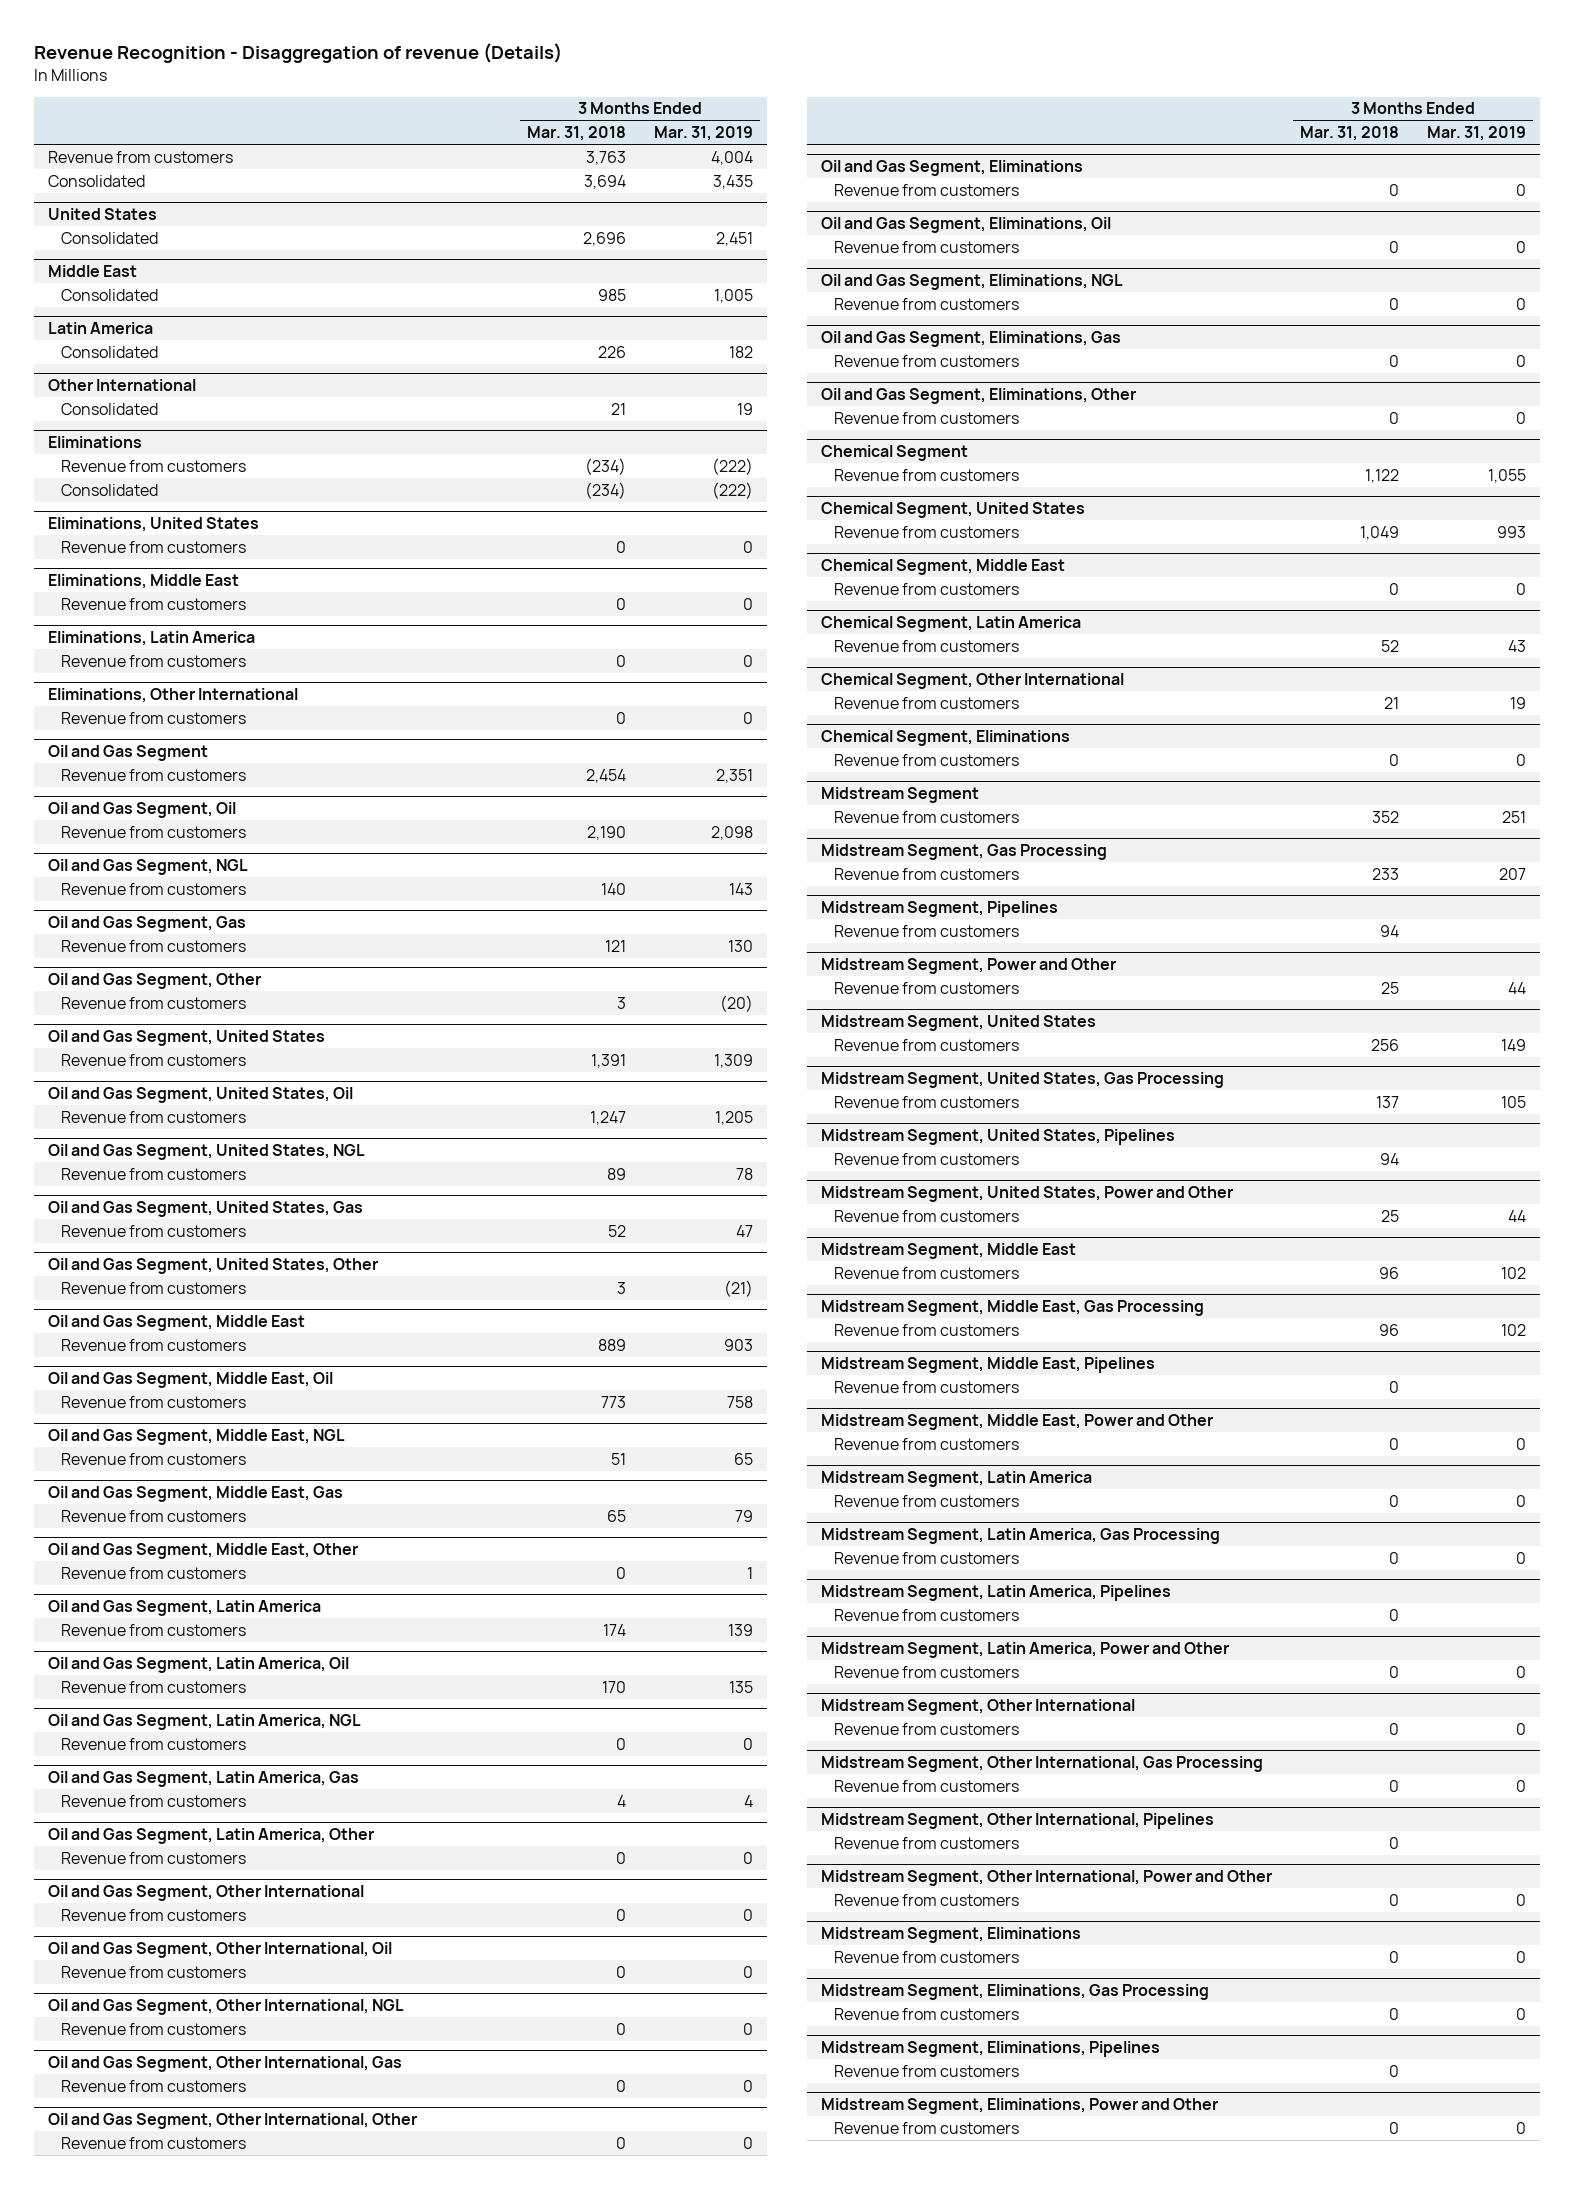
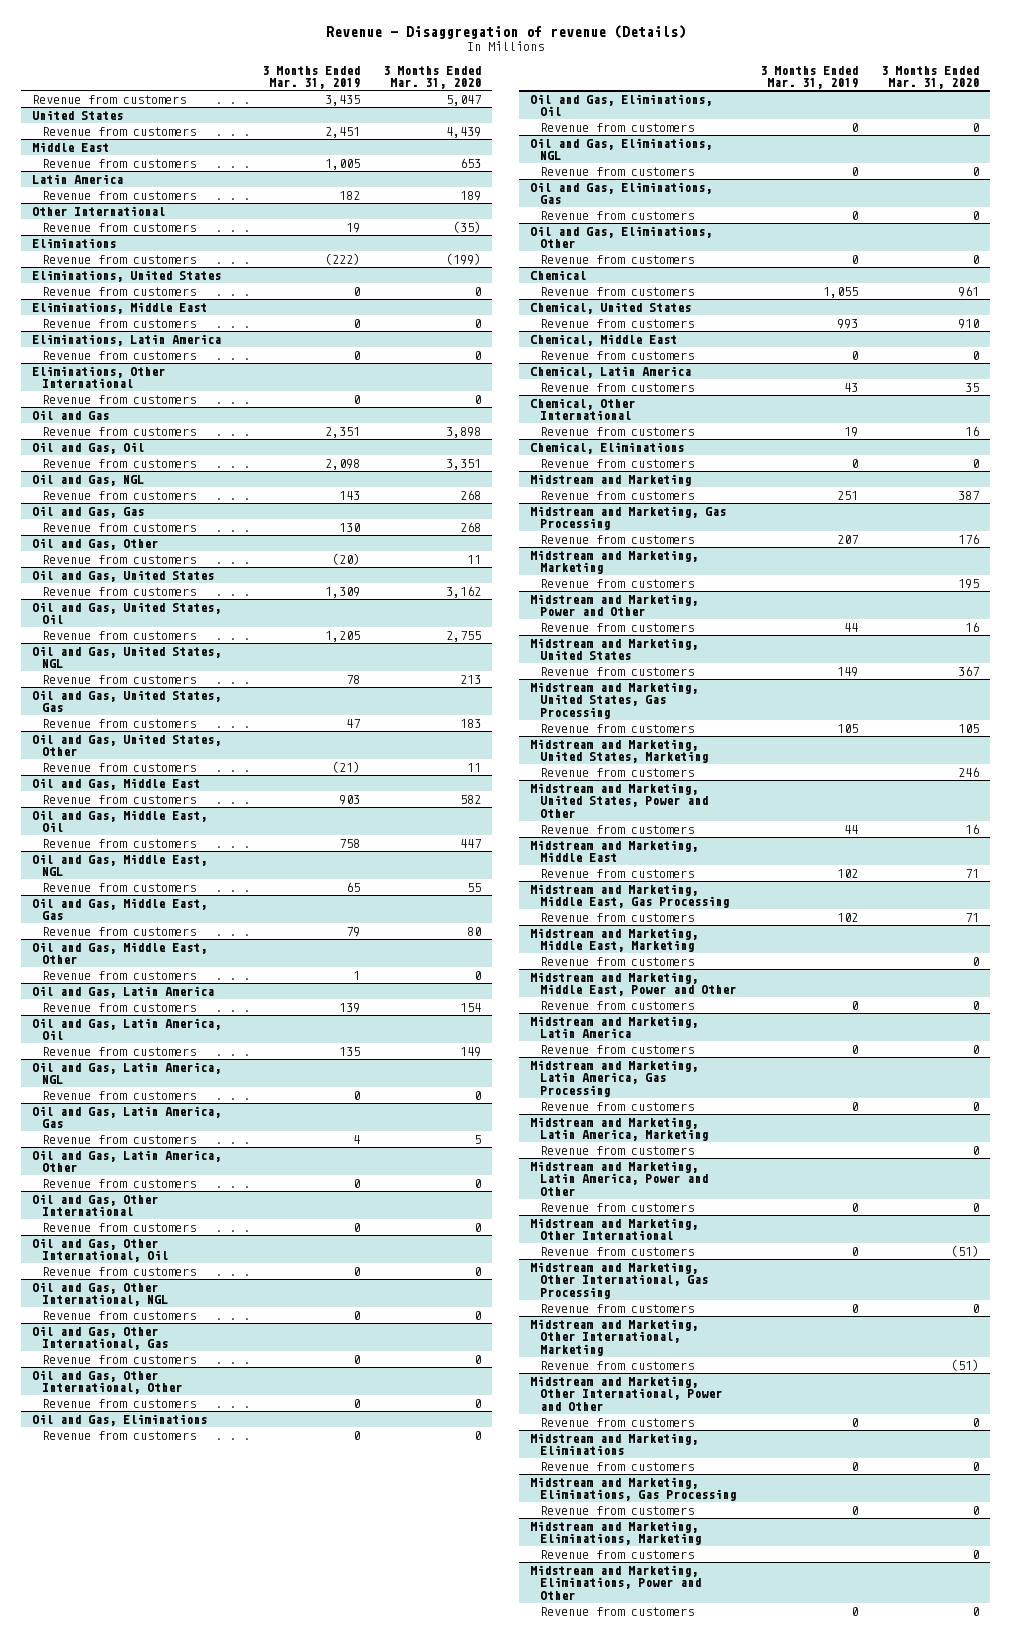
- Revenue Recognition - Disaggregation of revenue (Details)
+ Revenue - Disaggregation of revenue (Details)
- | 3 Months Ended Mar. 31, 2018 | 3 Months Ended Mar. 31, 2019
+ | 3 Months Ended Mar. 31, 2019 | 3 Months Ended Mar. 31, 2020
- Revenue from customers | 3,763 | 4,004
- Consolidated | 3,694 | 3,435
+ Revenue from customers | 3,435 | 5,047
@ United States
- Consolidated | 2,696 | 2,451
+ Revenue from customers | 2,451 | 4,439
@ Middle East
- Consolidated | 985 | 1,005
+ Revenue from customers | 1,005 | 653
@ Latin America
- Consolidated | 226 | 182
+ Revenue from customers | 182 | 189
@ Other International
- Consolidated | 21 | 19
+ Revenue from customers | 19 | (35)
@ Eliminations
- Consolidated | (234) | (222)
- Oil and Gas Segment
+ Oil and Gas
- Oil and Gas Segment, Oil
+ Oil and Gas, Oil
- Oil and Gas Segment, NGL
+ Oil and Gas, NGL
- Oil and Gas Segment, Gas
+ Oil and Gas, Gas
- Oil and Gas Segment, Other
+ Oil and Gas, Other
- Oil and Gas Segment, United States
+ Oil and Gas, United States
- Oil and Gas Segment, United States, Oil
+ Oil and Gas, United States, Oil
- Oil and Gas Segment, United States, NGL
+ Oil and Gas, United States, NGL
- Oil and Gas Segment, United States, Gas
+ Oil and Gas, United States, Gas
- Oil and Gas Segment, United States, Other
+ Oil and Gas, United States, Other
- Oil and Gas Segment, Middle East
+ Oil and Gas, Middle East
- Oil and Gas Segment, Middle East, Oil
+ Oil and Gas, Middle East, Oil
- Oil and Gas Segment, Middle East, NGL
+ Oil and Gas, Middle East, NGL
- Oil and Gas Segment, Middle East, Gas
+ Oil and Gas, Middle East, Gas
- Oil and Gas Segment, Middle East, Other
+ Oil and Gas, Middle East, Other
- Oil and Gas Segment, Latin America
+ Oil and Gas, Latin America
- Oil and Gas Segment, Latin America, Oil
+ Oil and Gas, Latin America, Oil
- Oil and Gas Segment, Latin America, NGL
+ Oil and Gas, Latin America, NGL
- Oil and Gas Segment, Latin America, Gas
+ Oil and Gas, Latin America, Gas
- Oil and Gas Segment, Latin America, Other
+ Oil and Gas, Latin America, Other
- Oil and Gas Segment, Other International
+ Oil and Gas, Other International
- Oil and Gas Segment, Other International, Oil
+ Oil and Gas, Other International, Oil
- Oil and Gas Segment, Other International, NGL
+ Oil and Gas, Other International, NGL
- Oil and Gas Segment, Other International, Gas
+ Oil and Gas, Other International, Gas
- Oil and Gas Segment, Other International, Other
+ Oil and Gas, Other International, Other
- Oil and Gas Segment, Eliminations
+ Oil and Gas, Eliminations
- Oil and Gas Segment, Eliminations, Oil
+ Oil and Gas, Eliminations, Oil
- Oil and Gas Segment, Eliminations, NGL
+ Oil and Gas, Eliminations, NGL
- Oil and Gas Segment, Eliminations, Gas
+ Oil and Gas, Eliminations, Gas
- Oil and Gas Segment, Eliminations, Other
+ Oil and Gas, Eliminations, Other
- Chemical Segment
+ Chemical
- Chemical Segment, United States
+ Chemical, United States
- Chemical Segment, Middle East
+ Chemical, Middle East
- Chemical Segment, Latin America
+ Chemical, Latin America
- Chemical Segment, Other International
+ Chemical, Other International
- Chemical Segment, Eliminations
+ Chemical, Eliminations
- Midstream Segment
+ Midstream and Marketing
- Midstream Segment, Gas Processing
+ Midstream and Marketing, Gas Processing
- Midstream Segment, Pipelines
+ Midstream and Marketing, Marketing
- Midstream Segment, Power and Other
+ Midstream and Marketing, Power and Other
- Midstream Segment, United States
+ Midstream and Marketing, United States
- Midstream Segment, United States, Gas Processing
+ Midstream and Marketing, United States, Gas Processing
- Midstream Segment, United States, Pipelines
+ Midstream and Marketing, United States, Marketing
- Midstream Segment, United States, Power and Other
+ Midstream and Marketing, United States, Power and Other
- Midstream Segment, Middle East
+ Midstream and Marketing, Middle East
- Midstream Segment, Middle East, Gas Processing
+ Midstream and Marketing, Middle East, Gas Processing
- Midstream Segment, Middle East, Pipelines
+ Midstream and Marketing, Middle East, Marketing
- Midstream Segment, Middle East, Power and Other
+ Midstream and Marketing, Middle East, Power and Other
- Midstream Segment, Latin America
+ Midstream and Marketing, Latin America
- Midstream Segment, Latin America, Gas Processing
+ Midstream and Marketing, Latin America, Gas Processing
- Midstream Segment, Latin America, Pipelines
+ Midstream and Marketing, Latin America, Marketing
- Midstream Segment, Latin America, Power and Other
+ Midstream and Marketing, Latin America, Power and Other
- Midstream Segment, Other International
+ Midstream and Marketing, Other International
- Midstream Segment, Other International, Gas Processing
+ Midstream and Marketing, Other International, Gas Processing
- Midstream Segment, Other International, Pipelines
+ Midstream and Marketing, Other International, Marketing
- Midstream Segment, Other International, Power and Other
+ Midstream and Marketing, Other International, Power and Other
- Midstream Segment, Eliminations
+ Midstream and Marketing, Eliminations
- Midstream Segment, Eliminations, Gas Processing
+ Midstream and Marketing, Eliminations, Gas Processing
- Midstream Segment, Eliminations, Pipelines
+ Midstream and Marketing, Eliminations, Marketing
- Midstream Segment, Eliminations, Power and Other
+ Midstream and Marketing, Eliminations, Power and Other

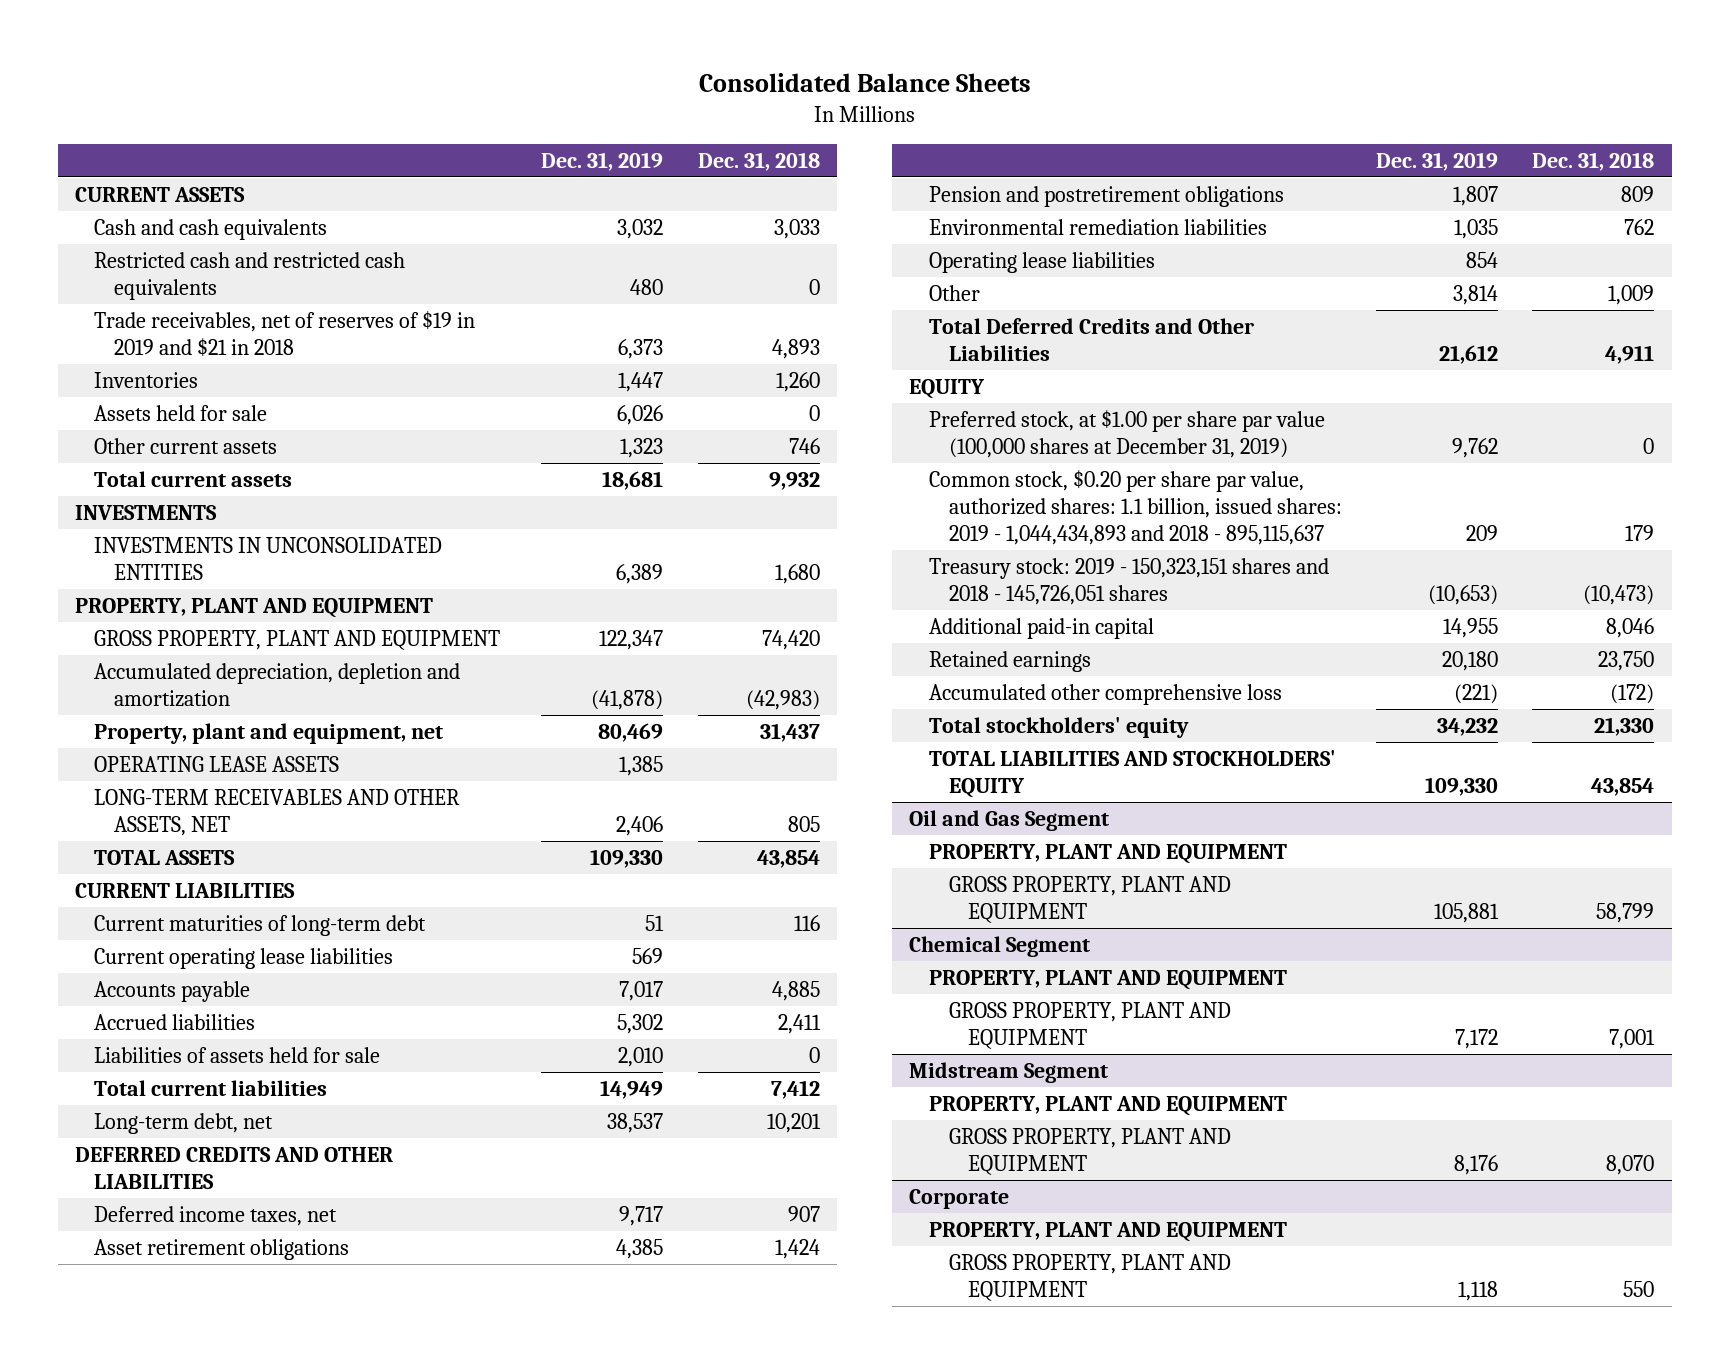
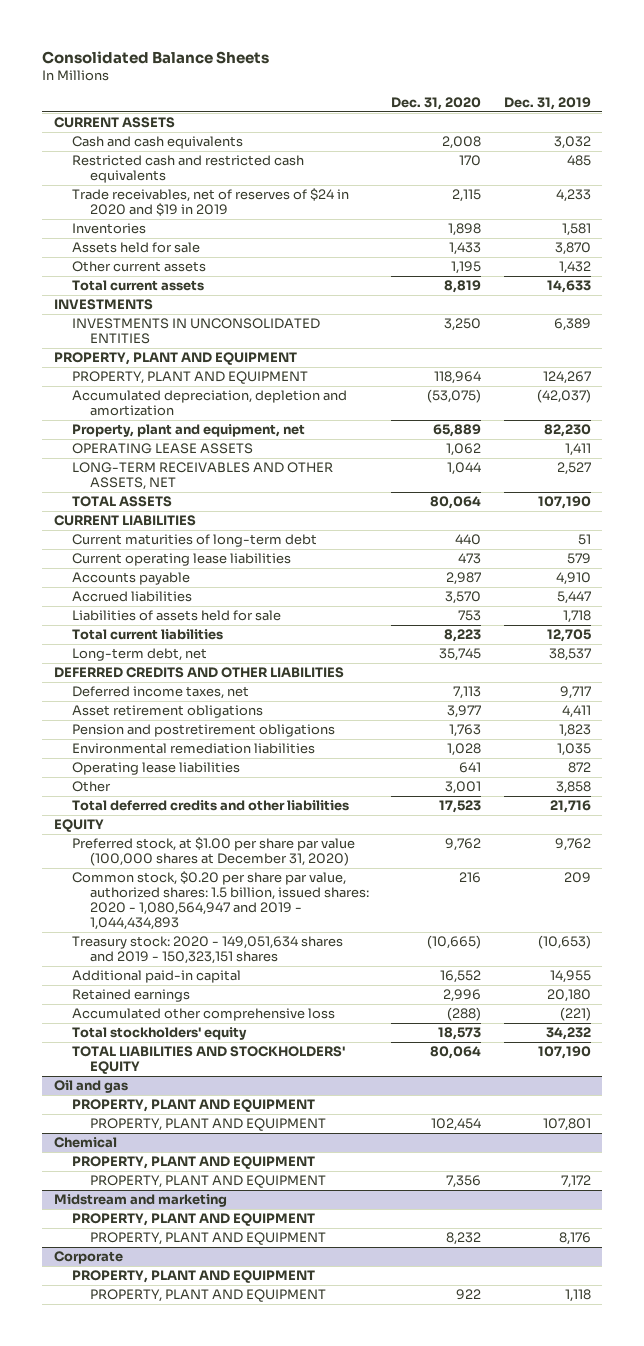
- | Dec. 31, 2019 | Dec. 31, 2018
+ | Dec. 31, 2020 | Dec. 31, 2019
- Restricted cash and restricted cash equivalents | 480 | 0
- Trade receivables, net of reserves of $19 in 2019 and $21 in 2018 | 6,373 | 4,893
- Inventories | 1,447 | 1,260
- Assets held for sale | 6,026 | 0
- Other current assets | 1,323 | 746
- Total current assets | 18,681 | 9,932
+ Restricted cash and restricted cash equivalents | 170 | 485
+ Trade receivables, net of reserves of $24 in 2020 and $19 in 2019 | 2,115 | 4,233
+ Inventories | 1,898 | 1,581
+ Assets held for sale | 1,433 | 3,870
+ Other current assets | 1,195 | 1,432
+ Total current assets | 8,819 | 14,633
- GROSS PROPERTY, PLANT AND EQUIPMENT | 122,347 | 74,420
- Accumulated depreciation, depletion and amortization | (41,878) | (42,983)
- Property, plant and equipment, net | 80,469 | 31,437
- OPERATING LEASE ASSETS | 1,385 |
- LONG-TERM RECEIVABLES AND OTHER ASSETS, NET | 2,406 | 805
- TOTAL ASSETS | 109,330 | 43,854
+ PROPERTY, PLANT AND EQUIPMENT | 118,964 | 124,267
+ Accumulated depreciation, depletion and amortization | (53,075) | (42,037)
+ Property, plant and equipment, net | 65,889 | 82,230
+ OPERATING LEASE ASSETS | 1,062 | 1,411
+ LONG-TERM RECEIVABLES AND OTHER ASSETS, NET | 1,044 | 2,527
+ TOTAL ASSETS | 80,064 | 107,190
- Current operating lease liabilities | 569 |
- Accounts payable | 7,017 | 4,885
- Accrued liabilities | 5,302 | 2,411
- Liabilities of assets held for sale | 2,010 | 0
- Total current liabilities | 14,949 | 7,412
+ Current operating lease liabilities | 473 | 579
+ Accounts payable | 2,987 | 4,910
+ Accrued liabilities | 3,570 | 5,447
+ Liabilities of assets held for sale | 753 | 1,718
+ Total current liabilities | 8,223 | 12,705
- Asset retirement obligations | 4,385 | 1,424
- Pension and postretirement obligations | 1,807 | 809
+ Asset retirement obligations | 3,977 | 4,411
+ Pension and postretirement obligations | 1,763 | 1,823
- Operating lease liabilities | 854 |
- Other | 3,814 | 1,009
- Total Deferred Credits and Other Liabilities | 21,612 | 4,911
+ Operating lease liabilities | 641 | 872
+ Other | 3,001 | 3,858
+ Total deferred credits and other liabilities | 17,523 | 21,716
- Preferred stock, at $1.00 per share par value (100,000 shares at December 31, 2019) | 9,762 | 0
- Common stock, $0.20 per share par value, authorized shares: 1.1 billion, issued shares: 2019 - 1,044,434,893 and 2018 - 895,115,637 | 209 | 179
- Treasury stock: 2019 - 150,323,151 shares and 2018 - 145,726,051 shares | (10,653) | (10,473)
+ Preferred stock, at $1.00 per share par value (100,000 shares at December 31, 2020) | 9,762 | 9,762
+ Common stock, $0.20 per share par value, authorized shares: 1.5 billion, issued shares: 2020 - 1,080,564,947 and 2019 - 1,044,434,893 | 216 | 209
+ Treasury stock: 2020 - 149,051,634 shares and 2019 - 150,323,151 shares | (10,665) | (10,653)
- TOTAL LIABILITIES AND STOCKHOLDERS' EQUITY | 109,330 | 43,854
- Oil and Gas Segment
+ TOTAL LIABILITIES AND STOCKHOLDERS' EQUITY | 80,064 | 107,190
+ Oil and gas
- GROSS PROPERTY, PLANT AND EQUIPMENT | 105,881 | 58,799
- Chemical Segment
+ PROPERTY, PLANT AND EQUIPMENT | 102,454 | 107,801
+ Chemical
- GROSS PROPERTY, PLANT AND EQUIPMENT | 7,172 | 7,001
- Midstream Segment
+ PROPERTY, PLANT AND EQUIPMENT | 7,356 | 7,172
+ Midstream and marketing
- GROSS PROPERTY, PLANT AND EQUIPMENT | 8,176 | 8,070
+ PROPERTY, PLANT AND EQUIPMENT | 8,232 | 8,176
@ Corporate
- GROSS PROPERTY, PLANT AND EQUIPMENT | 1,118 | 550
+ PROPERTY, PLANT AND EQUIPMENT | 922 | 1,118

